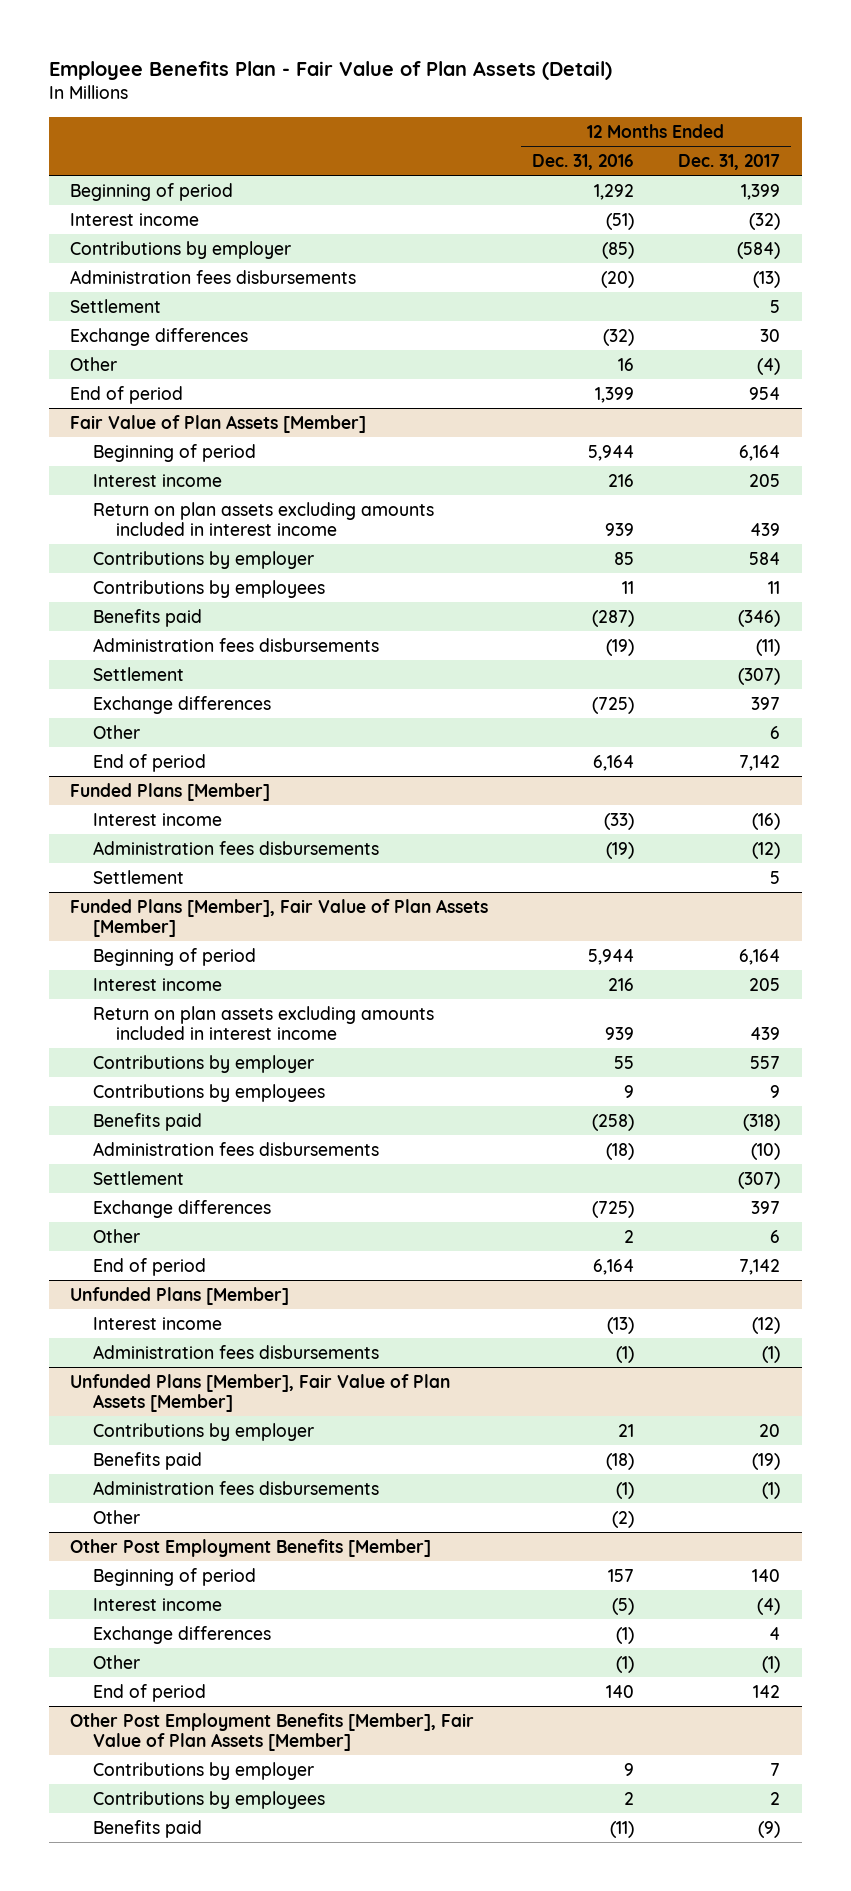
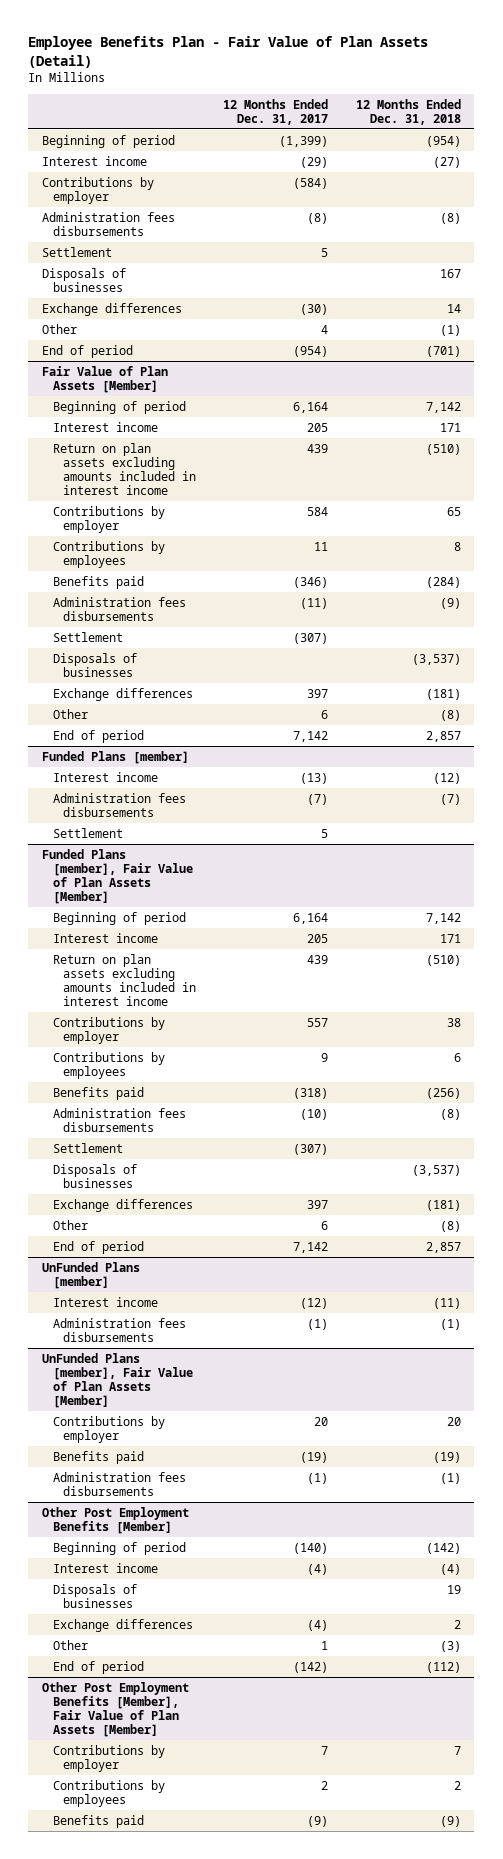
- | 12 Months Ended Dec. 31, 2016 | 12 Months Ended Dec. 31, 2017
+ | 12 Months Ended Dec. 31, 2017 | 12 Months Ended Dec. 31, 2018
- Beginning of period | 1,292 | 1,399
- Interest income | (51) | (32)
+ Beginning of period | (1,399) | (954)
+ Interest income | (29) | (27)
- Administration fees disbursements | (20) | (13)
+ Administration fees disbursements | (8) | (8)
- Exchange differences | (32) | 30
- Other | 16 | (4)
- End of period | 1,399 | 954
+ Disposals of businesses | | 167
+ Exchange differences | (30) | 14
+ Other | 4 | (1)
+ End of period | (954) | (701)
@ Fair Value of Plan Assets [Member]
+ Disposals of businesses | | (3,537)
- Funded Plans [Member]
- Interest income | (33) | (16)
- Administration fees disbursements | (19) | (12)
+ Funded Plans [member]
+ Interest income | (13) | (12)
+ Administration fees disbursements | (7) | (7)
- Funded Plans [Member], Fair Value of Plan Assets [Member]
+ Funded Plans [member], Fair Value of Plan Assets [Member]
+ Disposals of businesses | | (3,537)
- Unfunded Plans [Member]
+ UnFunded Plans [member]
- Unfunded Plans [Member], Fair Value of Plan Assets [Member]
+ UnFunded Plans [member], Fair Value of Plan Assets [Member]
- Other | (2) |
@ Other Post Employment Benefits [Member]
- Beginning of period | 157 | 140
+ Beginning of period | (140) | (142)
- Exchange differences | (1) | 4
- Other | (1) | (1)
- End of period | 140 | 142
+ Disposals of businesses | | 19
+ Exchange differences | (4) | 2
+ Other | 1 | (3)
+ End of period | (142) | (112)

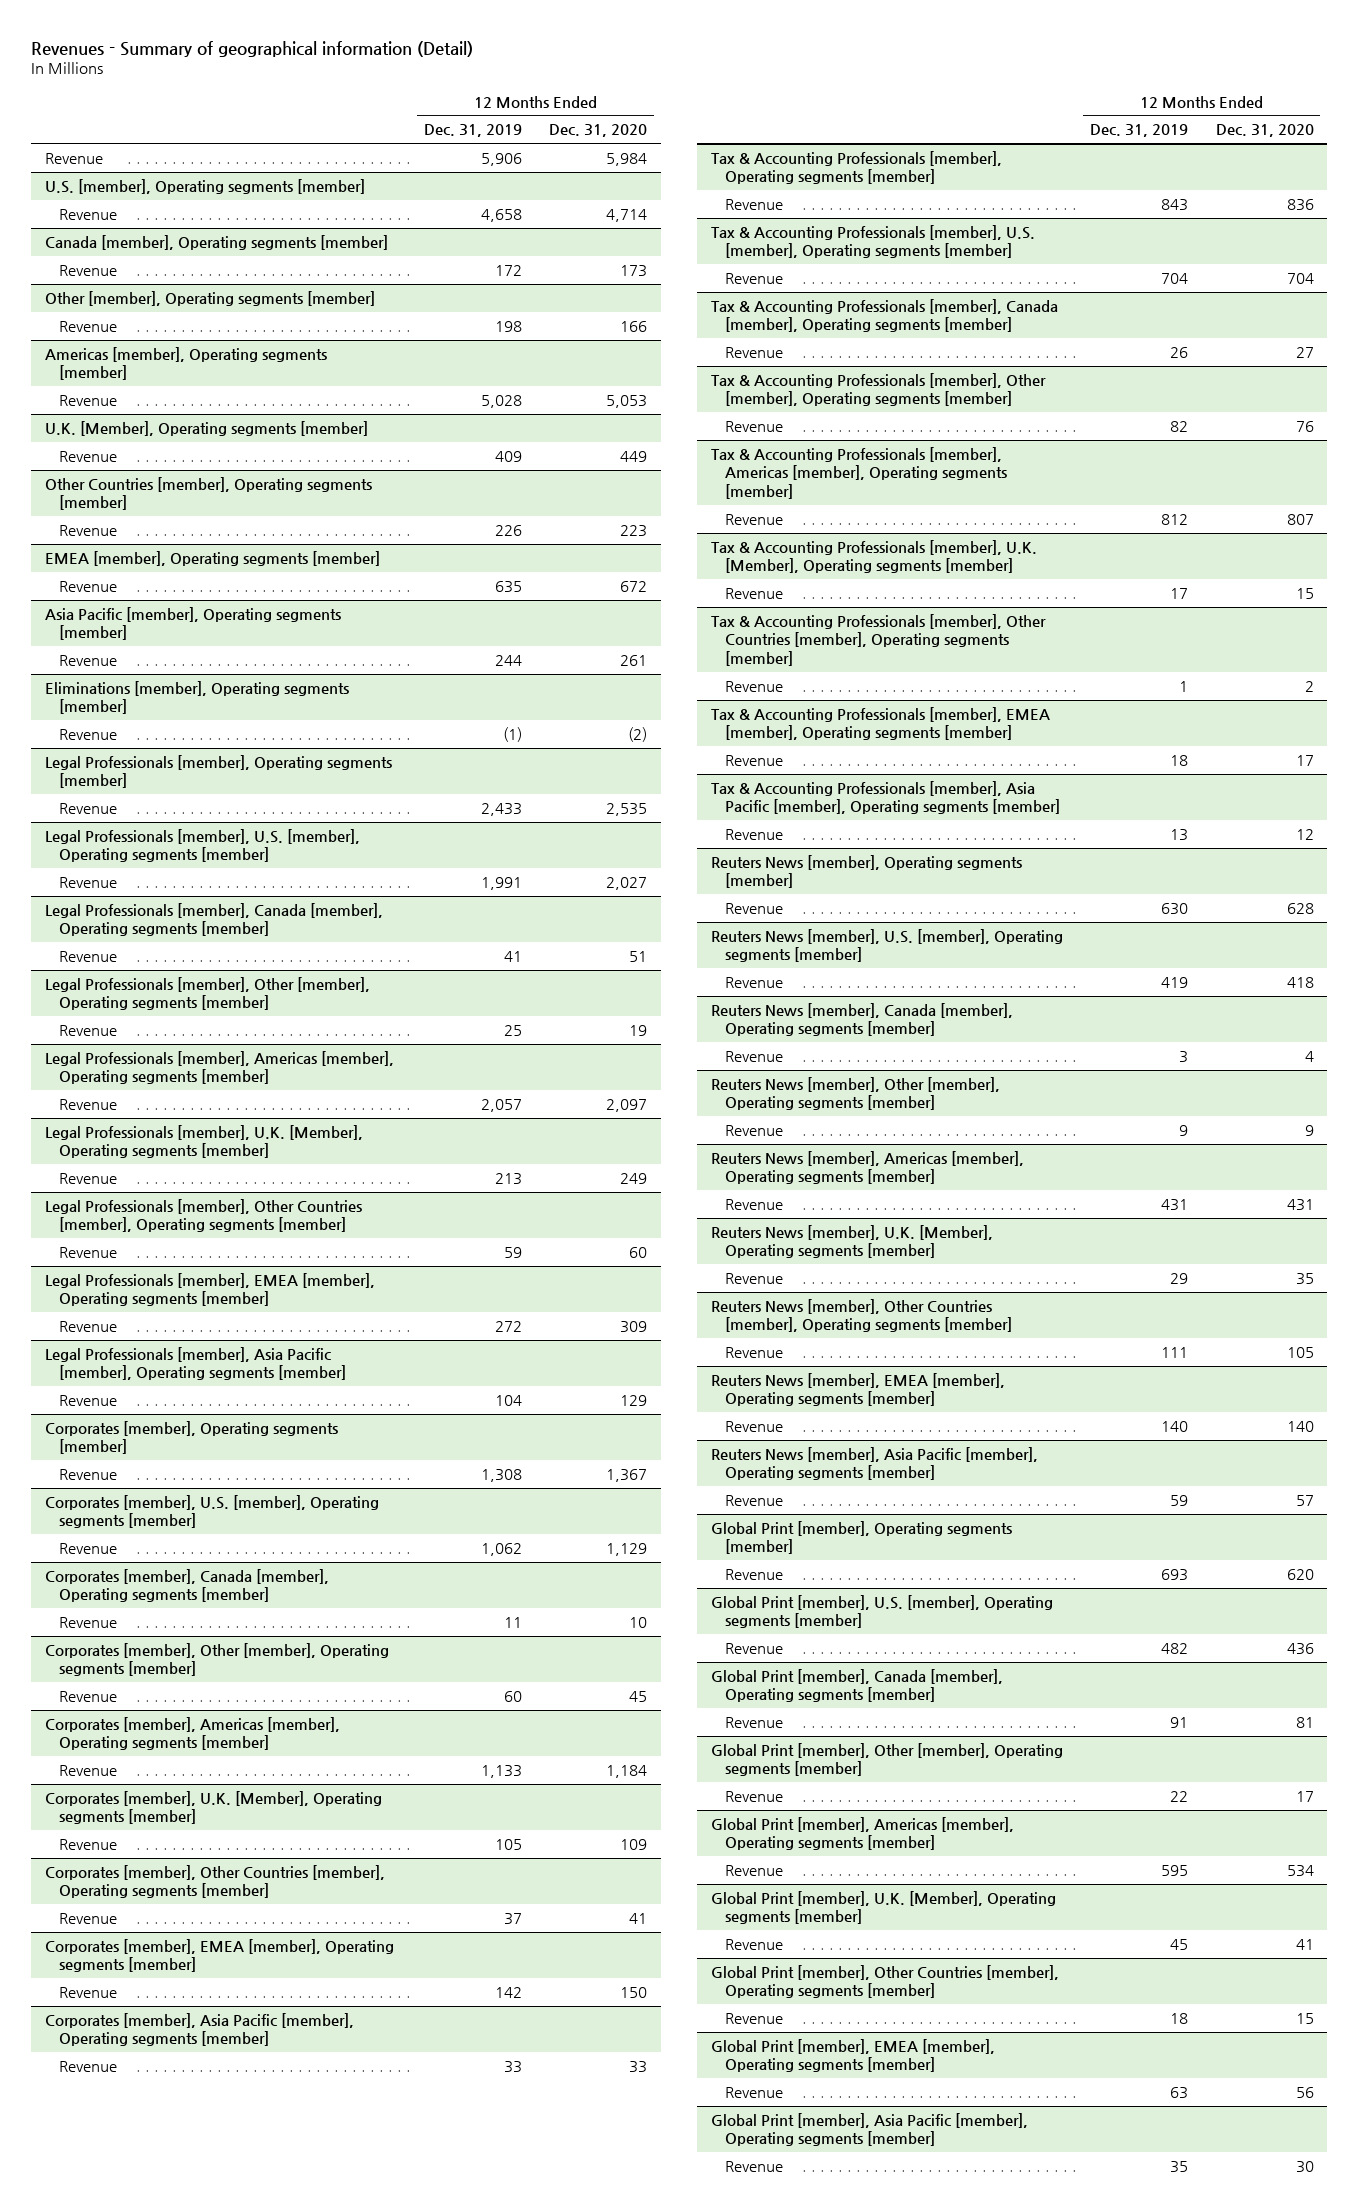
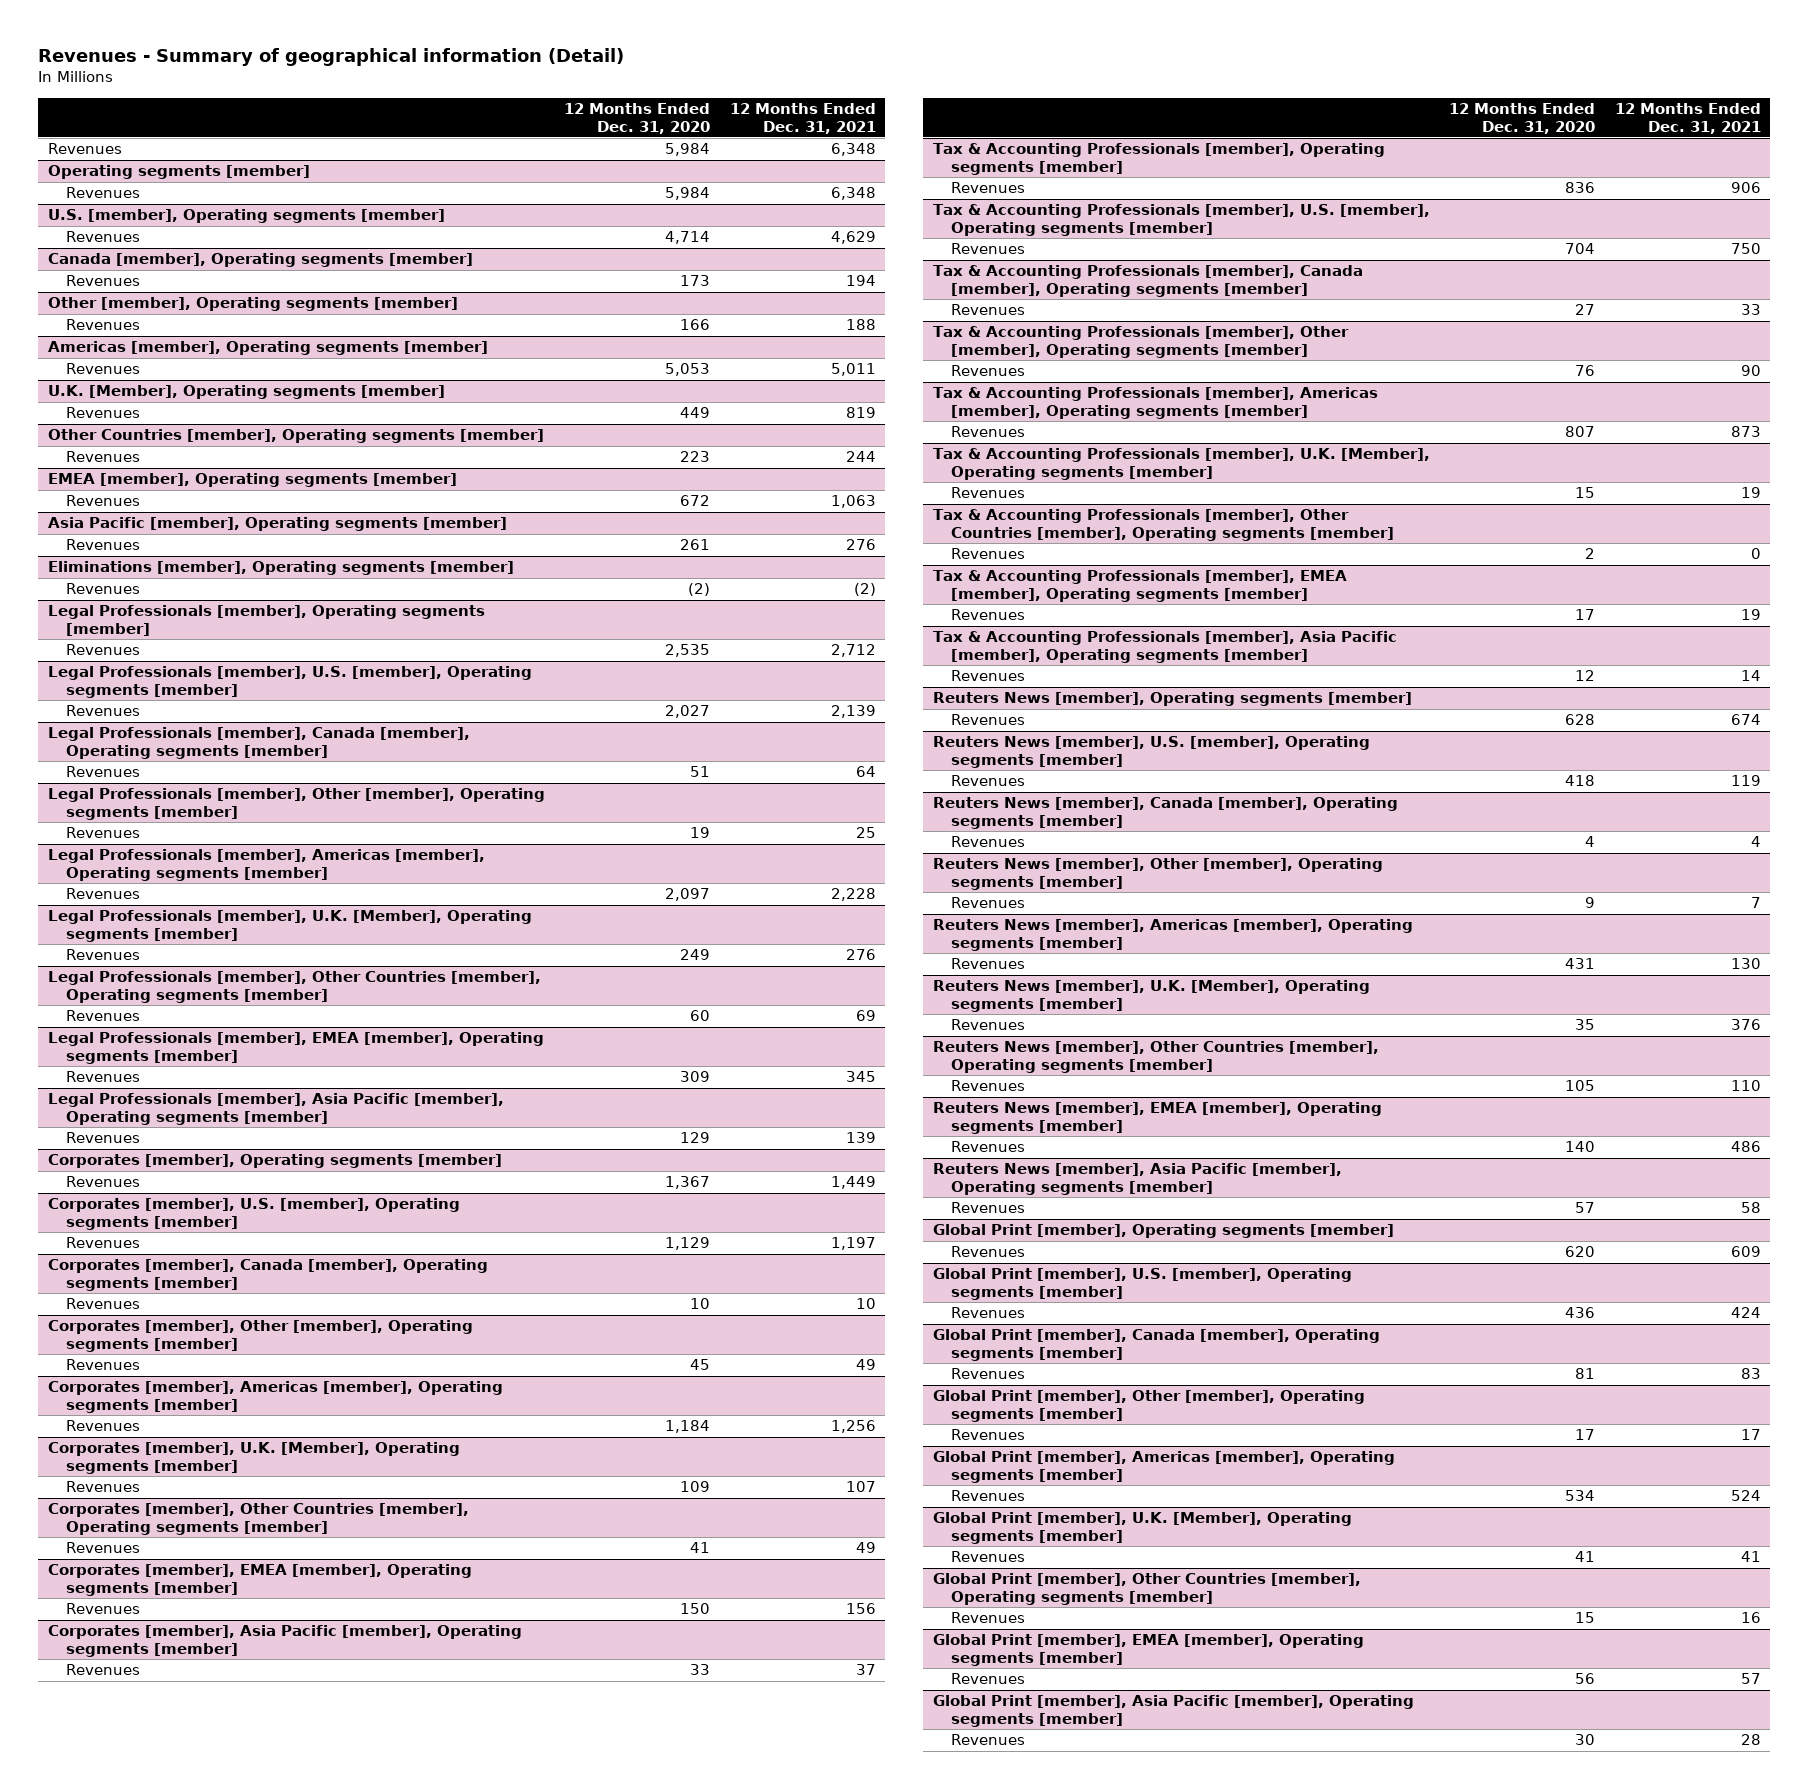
- | 12 Months Ended Dec. 31, 2019 | 12 Months Ended Dec. 31, 2020
+ | 12 Months Ended Dec. 31, 2020 | 12 Months Ended Dec. 31, 2021
- Revenue | 5,906 | 5,984
+ Revenues | 5,984 | 6,348
+ Operating segments [member]
+ Revenues | 5,984 | 6,348
@ U.S. [member], Operating segments [member]
- Revenue | 4,658 | 4,714
+ Revenues | 4,714 | 4,629
@ Canada [member], Operating segments [member]
- Revenue | 172 | 173
+ Revenues | 173 | 194
@ Other [member], Operating segments [member]
- Revenue | 198 | 166
+ Revenues | 166 | 188
@ Americas [member], Operating segments [member]
- Revenue | 5,028 | 5,053
+ Revenues | 5,053 | 5,011
@ U.K. [Member], Operating segments [member]
- Revenue | 409 | 449
+ Revenues | 449 | 819
@ Other Countries [member], Operating segments [member]
- Revenue | 226 | 223
+ Revenues | 223 | 244
@ EMEA [member], Operating segments [member]
- Revenue | 635 | 672
+ Revenues | 672 | 1,063
@ Asia Pacific [member], Operating segments [member]
- Revenue | 244 | 261
+ Revenues | 261 | 276
@ Eliminations [member], Operating segments [member]
- Revenue | (1) | (2)
+ Revenues | (2) | (2)
@ Legal Professionals [member], Operating segments [member]
- Revenue | 2,433 | 2,535
+ Revenues | 2,535 | 2,712
@ Legal Professionals [member], U.S. [member], Operating segments [member]
- Revenue | 1,991 | 2,027
+ Revenues | 2,027 | 2,139
@ Legal Professionals [member], Canada [member], Operating segments [member]
- Revenue | 41 | 51
+ Revenues | 51 | 64
@ Legal Professionals [member], Other [member], Operating segments [member]
- Revenue | 25 | 19
+ Revenues | 19 | 25
@ Legal Professionals [member], Americas [member], Operating segments [member]
- Revenue | 2,057 | 2,097
+ Revenues | 2,097 | 2,228
@ Legal Professionals [member], U.K. [Member], Operating segments [member]
- Revenue | 213 | 249
+ Revenues | 249 | 276
@ Legal Professionals [member], Other Countries [member], Operating segments [member]
- Revenue | 59 | 60
+ Revenues | 60 | 69
@ Legal Professionals [member], EMEA [member], Operating segments [member]
- Revenue | 272 | 309
+ Revenues | 309 | 345
@ Legal Professionals [member], Asia Pacific [member], Operating segments [member]
- Revenue | 104 | 129
+ Revenues | 129 | 139
@ Corporates [member], Operating segments [member]
- Revenue | 1,308 | 1,367
+ Revenues | 1,367 | 1,449
@ Corporates [member], U.S. [member], Operating segments [member]
- Revenue | 1,062 | 1,129
+ Revenues | 1,129 | 1,197
@ Corporates [member], Canada [member], Operating segments [member]
- Revenue | 11 | 10
+ Revenues | 10 | 10
@ Corporates [member], Other [member], Operating segments [member]
- Revenue | 60 | 45
+ Revenues | 45 | 49
@ Corporates [member], Americas [member], Operating segments [member]
- Revenue | 1,133 | 1,184
+ Revenues | 1,184 | 1,256
@ Corporates [member], U.K. [Member], Operating segments [member]
- Revenue | 105 | 109
+ Revenues | 109 | 107
@ Corporates [member], Other Countries [member], Operating segments [member]
- Revenue | 37 | 41
+ Revenues | 41 | 49
@ Corporates [member], EMEA [member], Operating segments [member]
- Revenue | 142 | 150
+ Revenues | 150 | 156
@ Corporates [member], Asia Pacific [member], Operating segments [member]
- Revenue | 33 | 33
+ Revenues | 33 | 37
@ Tax & Accounting Professionals [member], Operating segments [member]
- Revenue | 843 | 836
+ Revenues | 836 | 906
@ Tax & Accounting Professionals [member], U.S. [member], Operating segments [member]
- Revenue | 704 | 704
+ Revenues | 704 | 750
@ Tax & Accounting Professionals [member], Canada [member], Operating segments [member]
- Revenue | 26 | 27
+ Revenues | 27 | 33
@ Tax & Accounting Professionals [member], Other [member], Operating segments [member]
- Revenue | 82 | 76
+ Revenues | 76 | 90
@ Tax & Accounting Professionals [member], Americas [member], Operating segments [member]
- Revenue | 812 | 807
+ Revenues | 807 | 873
@ Tax & Accounting Professionals [member], U.K. [Member], Operating segments [member]
- Revenue | 17 | 15
+ Revenues | 15 | 19
@ Tax & Accounting Professionals [member], Other Countries [member], Operating segments [member]
- Revenue | 1 | 2
+ Revenues | 2 | 0
@ Tax & Accounting Professionals [member], EMEA [member], Operating segments [member]
- Revenue | 18 | 17
+ Revenues | 17 | 19
@ Tax & Accounting Professionals [member], Asia Pacific [member], Operating segments [member]
- Revenue | 13 | 12
+ Revenues | 12 | 14
@ Reuters News [member], Operating segments [member]
- Revenue | 630 | 628
+ Revenues | 628 | 674
@ Reuters News [member], U.S. [member], Operating segments [member]
- Revenue | 419 | 418
+ Revenues | 418 | 119
@ Reuters News [member], Canada [member], Operating segments [member]
- Revenue | 3 | 4
+ Revenues | 4 | 4
@ Reuters News [member], Other [member], Operating segments [member]
- Revenue | 9 | 9
+ Revenues | 9 | 7
@ Reuters News [member], Americas [member], Operating segments [member]
- Revenue | 431 | 431
+ Revenues | 431 | 130
@ Reuters News [member], U.K. [Member], Operating segments [member]
- Revenue | 29 | 35
+ Revenues | 35 | 376
@ Reuters News [member], Other Countries [member], Operating segments [member]
- Revenue | 111 | 105
+ Revenues | 105 | 110
@ Reuters News [member], EMEA [member], Operating segments [member]
- Revenue | 140 | 140
+ Revenues | 140 | 486
@ Reuters News [member], Asia Pacific [member], Operating segments [member]
- Revenue | 59 | 57
+ Revenues | 57 | 58
@ Global Print [member], Operating segments [member]
- Revenue | 693 | 620
+ Revenues | 620 | 609
@ Global Print [member], U.S. [member], Operating segments [member]
- Revenue | 482 | 436
+ Revenues | 436 | 424
@ Global Print [member], Canada [member], Operating segments [member]
- Revenue | 91 | 81
+ Revenues | 81 | 83
@ Global Print [member], Other [member], Operating segments [member]
- Revenue | 22 | 17
+ Revenues | 17 | 17
@ Global Print [member], Americas [member], Operating segments [member]
- Revenue | 595 | 534
+ Revenues | 534 | 524
@ Global Print [member], U.K. [Member], Operating segments [member]
- Revenue | 45 | 41
+ Revenues | 41 | 41
@ Global Print [member], Other Countries [member], Operating segments [member]
- Revenue | 18 | 15
+ Revenues | 15 | 16
@ Global Print [member], EMEA [member], Operating segments [member]
- Revenue | 63 | 56
+ Revenues | 56 | 57
@ Global Print [member], Asia Pacific [member], Operating segments [member]
- Revenue | 35 | 30
+ Revenues | 30 | 28

